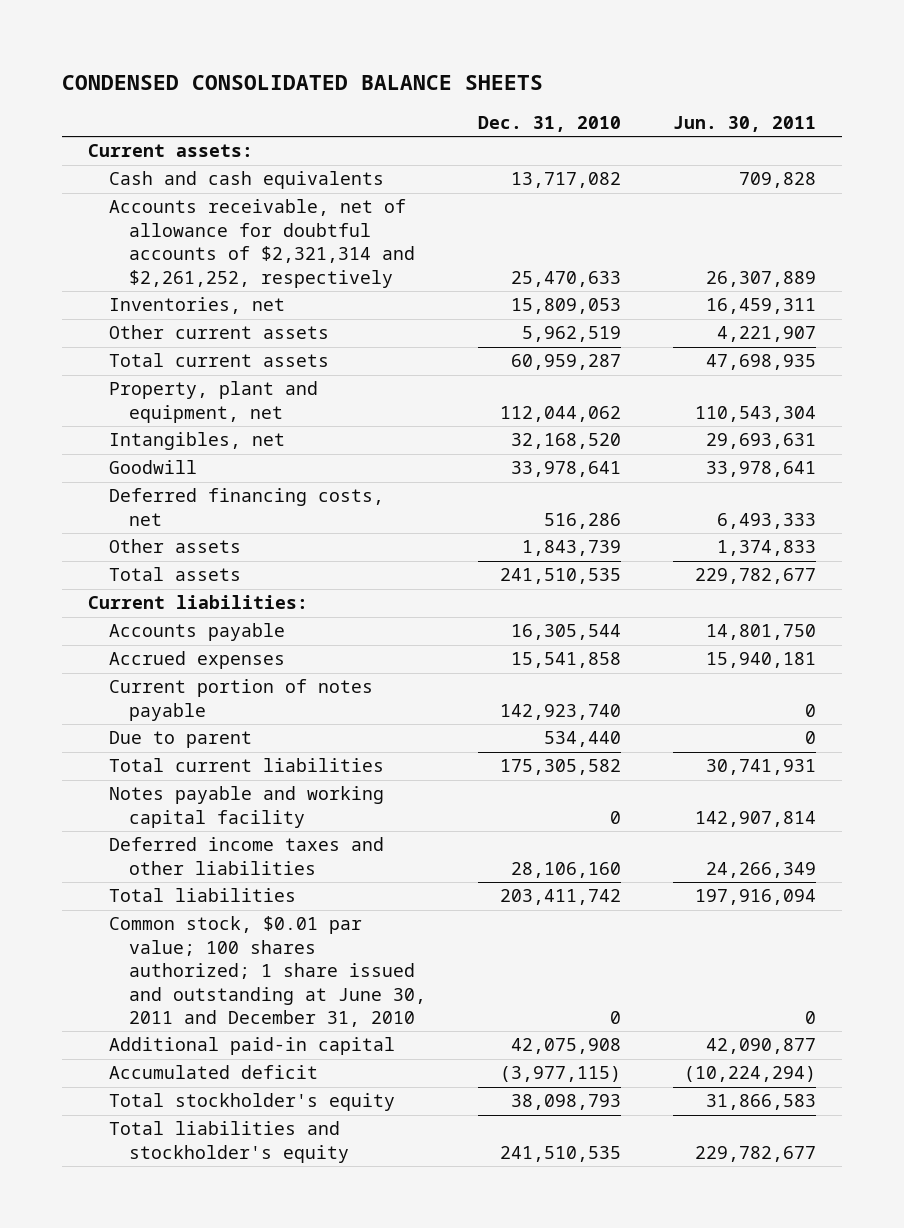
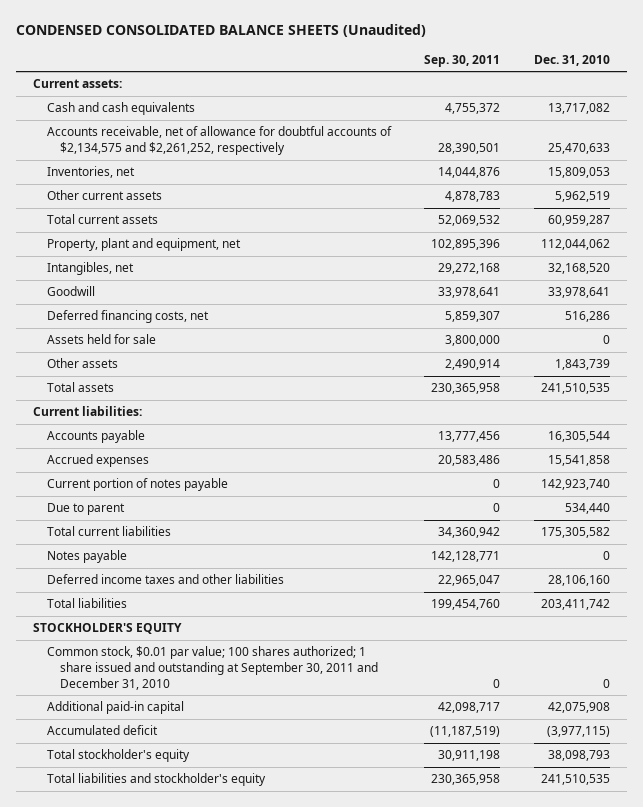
- CONDENSED CONSOLIDATED BALANCE SHEETS
+ CONDENSED CONSOLIDATED BALANCE SHEETS (Unaudited)
- | Dec. 31, 2010 | Jun. 30, 2011
+ | Sep. 30, 2011 | Dec. 31, 2010
- Accounts receivable, net of allowance for doubtful accounts of $2,321,314 and $2,261,252, respectively | 25,470,633 | 26,307,889
+ Accounts receivable, net of allowance for doubtful accounts of $2,134,575 and $2,261,252, respectively | 28,390,501 | 25,470,633
+ Assets held for sale | 3,800,000 | 0
- Notes payable and working capital facility | 0 | 142,907,814
+ Notes payable | 142,128,771 | 0
- Common stock, $0.01 par value; 100 shares authorized; 1 share issued and outstanding at June 30, 2011 and December 31, 2010 | 0 | 0
+ STOCKHOLDER'S EQUITY
+ Common stock, $0.01 par value; 100 shares authorized; 1 share issued and outstanding at September 30, 2011 and December 31, 2010 | 0 | 0

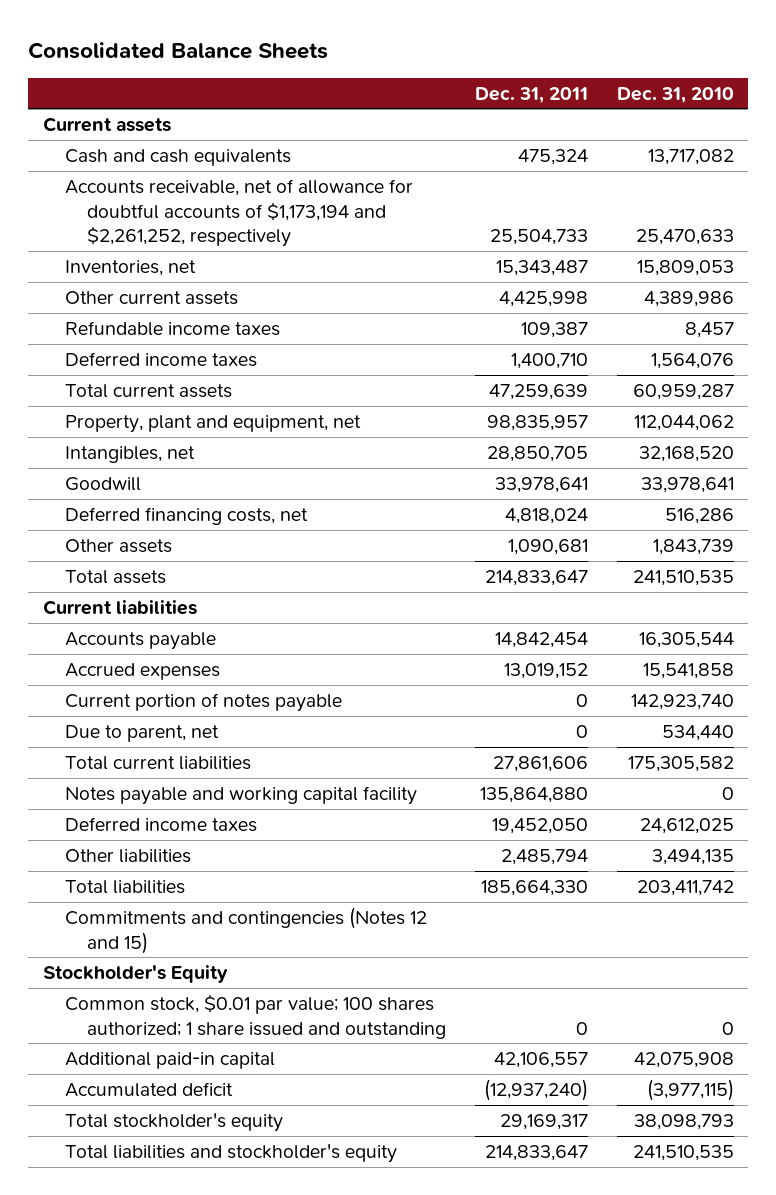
- CONDENSED CONSOLIDATED BALANCE SHEETS (Unaudited)
+ Consolidated Balance Sheets
- | Sep. 30, 2011 | Dec. 31, 2010
+ | Dec. 31, 2011 | Dec. 31, 2010
- Current assets:
+ Current assets
- Accounts receivable, net of allowance for doubtful accounts of $2,134,575 and $2,261,252, respectively | 28,390,501 | 25,470,633
+ Accounts receivable, net of allowance for doubtful accounts of $1,173,194 and $2,261,252, respectively | 25,504,733 | 25,470,633
- Other current assets | 4,878,783 | 5,962,519
+ Other current assets | 4,425,998 | 4,389,986
+ Refundable income taxes | 109,387 | 8,457
+ Deferred income taxes | 1,400,710 | 1,564,076
- Assets held for sale | 3,800,000 | 0
- Current liabilities:
+ Current liabilities
- Due to parent | 0 | 534,440
+ Due to parent, net | 0 | 534,440
- Notes payable | 142,128,771 | 0
- Deferred income taxes and other liabilities | 22,965,047 | 28,106,160
+ Notes payable and working capital facility | 135,864,880 | 0
+ Deferred income taxes | 19,452,050 | 24,612,025
+ Other liabilities | 2,485,794 | 3,494,135
- STOCKHOLDER'S EQUITY
- Common stock, $0.01 par value; 100 shares authorized; 1 share issued and outstanding at September 30, 2011 and December 31, 2010 | 0 | 0
+ Commitments and contingencies (Notes 12 and 15)
+ Stockholder's Equity
+ Common stock, $0.01 par value; 100 shares authorized; 1 share issued and outstanding | 0 | 0

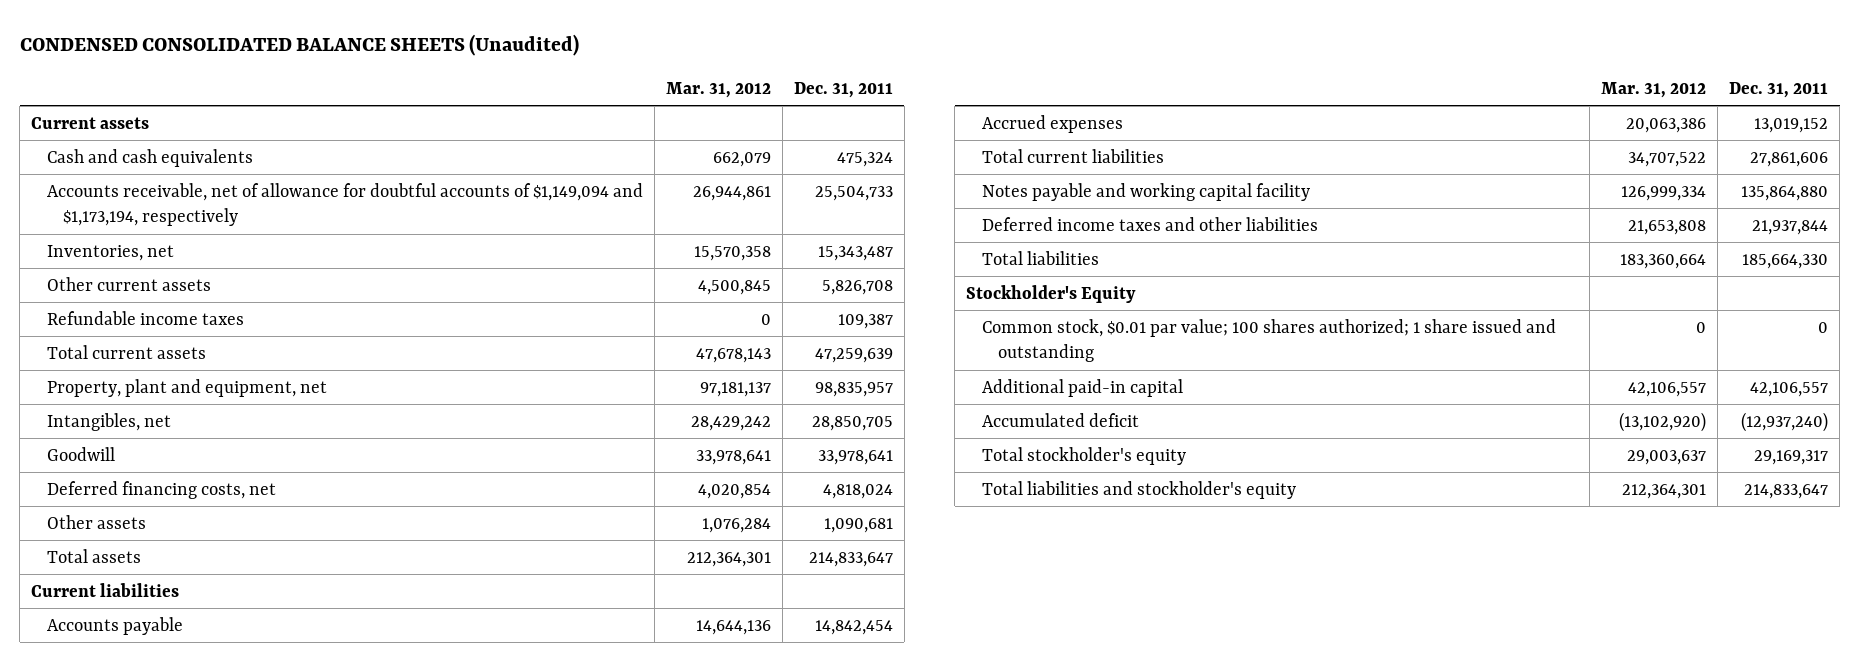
- Consolidated Balance Sheets
+ CONDENSED CONSOLIDATED BALANCE SHEETS (Unaudited)
- | Dec. 31, 2011 | Dec. 31, 2010
+ | Mar. 31, 2012 | Dec. 31, 2011
- Accounts receivable, net of allowance for doubtful accounts of $1,173,194 and $2,261,252, respectively | 25,504,733 | 25,470,633
+ Accounts receivable, net of allowance for doubtful accounts of $1,149,094 and $1,173,194, respectively | 26,944,861 | 25,504,733
- Other current assets | 4,425,998 | 4,389,986
+ Other current assets | 4,500,845 | 5,826,708
- Deferred income taxes | 1,400,710 | 1,564,076
- Current portion of notes payable | 0 | 142,923,740
- Due to parent, net | 0 | 534,440
- Deferred income taxes | 19,452,050 | 24,612,025
- Other liabilities | 2,485,794 | 3,494,135
+ Deferred income taxes and other liabilities | 21,653,808 | 21,937,844
- Commitments and contingencies (Notes 12 and 15)

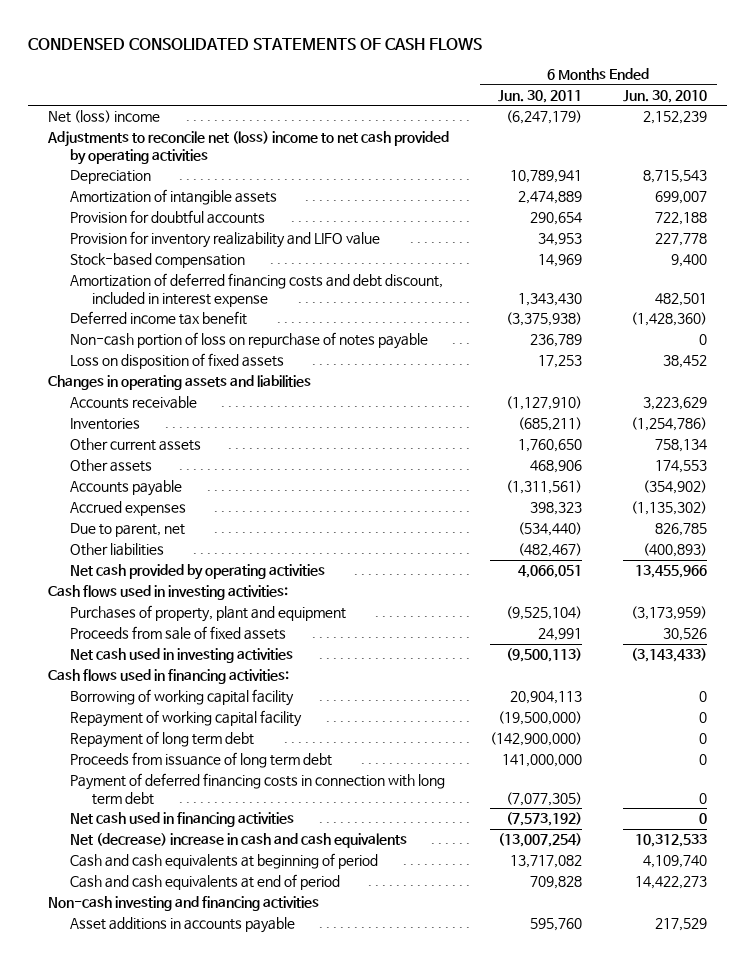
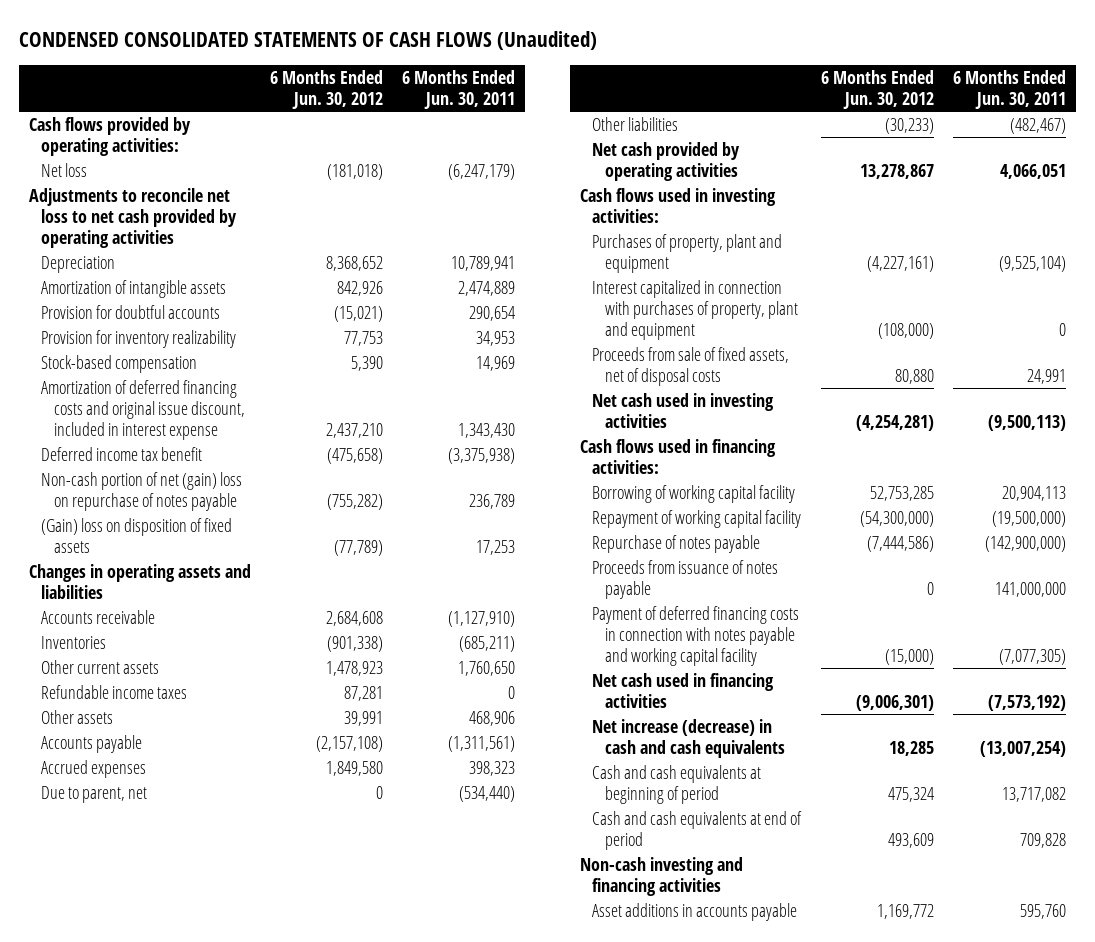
- CONDENSED CONSOLIDATED STATEMENTS OF CASH FLOWS
+ CONDENSED CONSOLIDATED STATEMENTS OF CASH FLOWS (Unaudited)
- | 6 Months Ended Jun. 30, 2011 | 6 Months Ended Jun. 30, 2010
+ | 6 Months Ended Jun. 30, 2012 | 6 Months Ended Jun. 30, 2011
- Net (loss) income | (6,247,179) | 2,152,239
- Adjustments to reconcile net (loss) income to net cash provided by operating activities
+ Cash flows provided by operating activities:
+ Net loss | (181,018) | (6,247,179)
+ Adjustments to reconcile net loss to net cash provided by operating activities
- Provision for inventory realizability and LIFO value | 34,953 | 227,778
+ Provision for inventory realizability | 77,753 | 34,953
- Amortization of deferred financing costs and debt discount, included in interest expense | 1,343,430 | 482,501
+ Amortization of deferred financing costs and original issue discount, included in interest expense | 2,437,210 | 1,343,430
- Non-cash portion of loss on repurchase of notes payable | 236,789 | 0
- Loss on disposition of fixed assets | 17,253 | 38,452
+ Non-cash portion of net (gain) loss on repurchase of notes payable | (755,282) | 236,789
+ (Gain) loss on disposition of fixed assets | (77,789) | 17,253
+ Refundable income taxes | 87,281 | 0
- Proceeds from sale of fixed assets | 24,991 | 30,526
+ Interest capitalized in connection with purchases of property, plant and equipment | (108,000) | 0
+ Proceeds from sale of fixed assets, net of disposal costs | 80,880 | 24,991
- Repayment of long term debt | (142,900,000) | 0
- Proceeds from issuance of long term debt | 141,000,000 | 0
- Payment of deferred financing costs in connection with long term debt | (7,077,305) | 0
+ Repurchase of notes payable | (7,444,586) | (142,900,000)
+ Proceeds from issuance of notes payable | 0 | 141,000,000
+ Payment of deferred financing costs in connection with notes payable and working capital facility | (15,000) | (7,077,305)
- Net (decrease) increase in cash and cash equivalents | (13,007,254) | 10,312,533
+ Net increase (decrease) in cash and cash equivalents | 18,285 | (13,007,254)

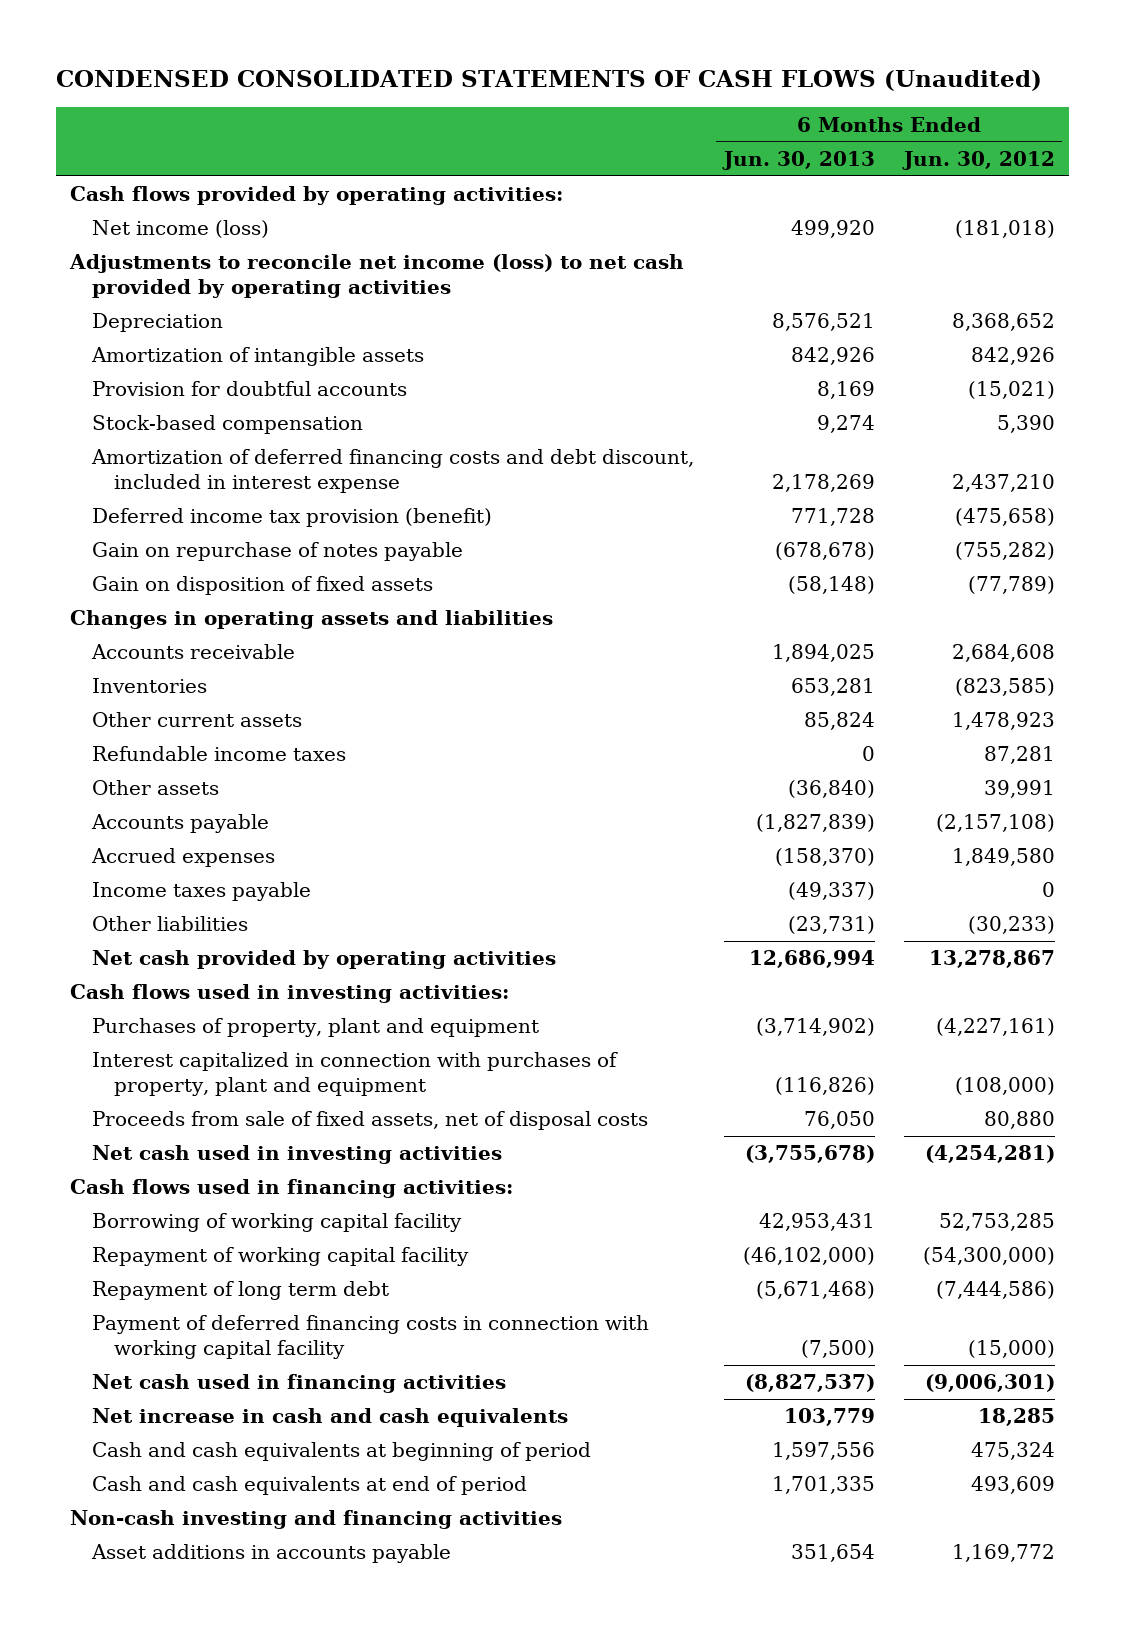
- | 6 Months Ended Jun. 30, 2012 | 6 Months Ended Jun. 30, 2011
+ | 6 Months Ended Jun. 30, 2013 | 6 Months Ended Jun. 30, 2012
- Net loss | (181,018) | (6,247,179)
- Adjustments to reconcile net loss to net cash provided by operating activities
+ Net income (loss) | 499,920 | (181,018)
+ Adjustments to reconcile net income (loss) to net cash provided by operating activities
- Provision for inventory realizability | 77,753 | 34,953
- Amortization of deferred financing costs and original issue discount, included in interest expense | 2,437,210 | 1,343,430
- Deferred income tax benefit | (475,658) | (3,375,938)
- Non-cash portion of net (gain) loss on repurchase of notes payable | (755,282) | 236,789
- (Gain) loss on disposition of fixed assets | (77,789) | 17,253
+ Amortization of deferred financing costs and debt discount, included in interest expense | 2,178,269 | 2,437,210
+ Deferred income tax provision (benefit) | 771,728 | (475,658)
+ Gain on repurchase of notes payable | (678,678) | (755,282)
+ Gain on disposition of fixed assets | (58,148) | (77,789)
- Inventories | (901,338) | (685,211)
+ Inventories | 653,281 | (823,585)
- Due to parent, net | 0 | (534,440)
+ Income taxes payable | (49,337) | 0
- Repurchase of notes payable | (7,444,586) | (142,900,000)
- Proceeds from issuance of notes payable | 0 | 141,000,000
- Payment of deferred financing costs in connection with notes payable and working capital facility | (15,000) | (7,077,305)
+ Repayment of long term debt | (5,671,468) | (7,444,586)
+ Payment of deferred financing costs in connection with working capital facility | (7,500) | (15,000)
- Net increase (decrease) in cash and cash equivalents | 18,285 | (13,007,254)
+ Net increase in cash and cash equivalents | 103,779 | 18,285

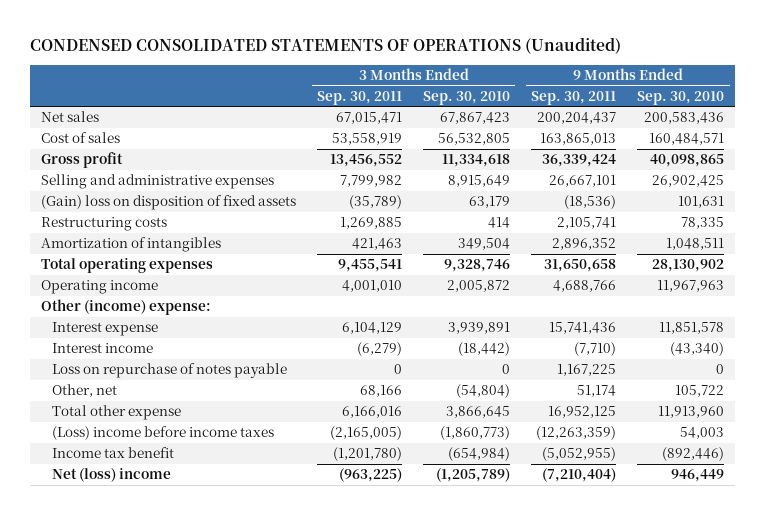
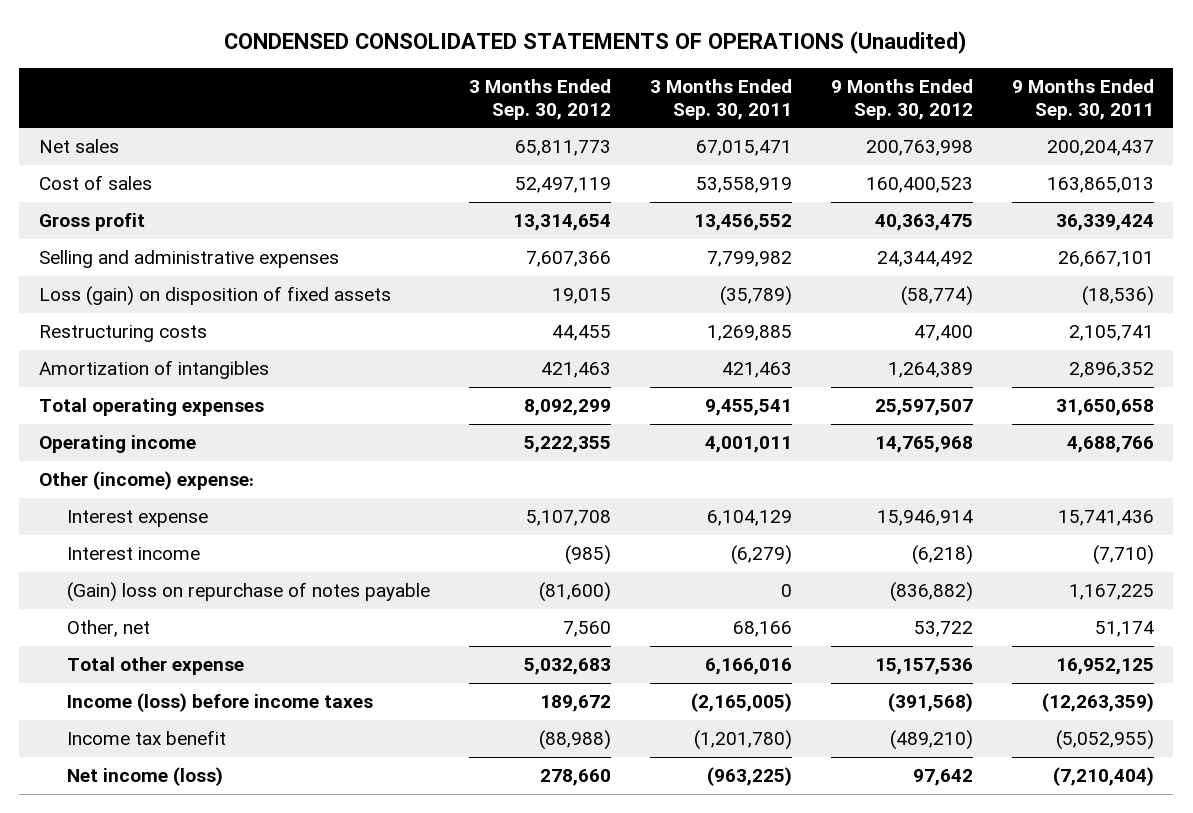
- | 3 Months Ended Sep. 30, 2011 | 3 Months Ended Sep. 30, 2010 | 9 Months Ended Sep. 30, 2011 | 9 Months Ended Sep. 30, 2010
+ | 3 Months Ended Sep. 30, 2012 | 3 Months Ended Sep. 30, 2011 | 9 Months Ended Sep. 30, 2012 | 9 Months Ended Sep. 30, 2011
- (Gain) loss on disposition of fixed assets | (35,789) | 63,179 | (18,536) | 101,631
+ Loss (gain) on disposition of fixed assets | 19,015 | (35,789) | (58,774) | (18,536)
- Operating income | 4,001,010 | 2,005,872 | 4,688,766 | 11,967,963
+ Operating income | 5,222,355 | 4,001,011 | 14,765,968 | 4,688,766
- Loss on repurchase of notes payable | 0 | 0 | 1,167,225 | 0
+ (Gain) loss on repurchase of notes payable | (81,600) | 0 | (836,882) | 1,167,225
- (Loss) income before income taxes | (2,165,005) | (1,860,773) | (12,263,359) | 54,003
+ Income (loss) before income taxes | 189,672 | (2,165,005) | (391,568) | (12,263,359)
- Net (loss) income | (963,225) | (1,205,789) | (7,210,404) | 946,449
+ Net income (loss) | 278,660 | (963,225) | 97,642 | (7,210,404)

